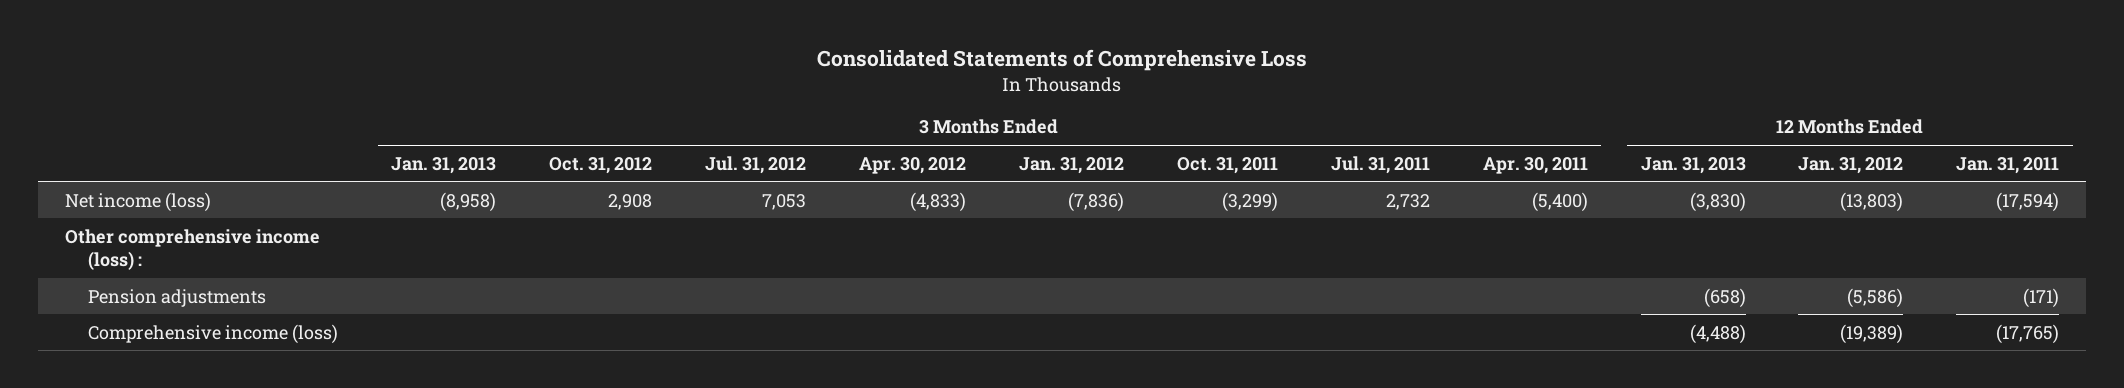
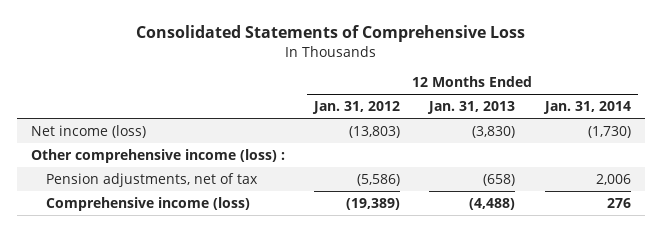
- | 3 Months Ended Jan. 31, 2013 | 3 Months Ended Oct. 31, 2012 | 3 Months Ended Jul. 31, 2012 | 3 Months Ended Apr. 30, 2012 | 3 Months Ended Jan. 31, 2012 | 3 Months Ended Oct. 31, 2011 | 3 Months Ended Jul. 31, 2011 | 3 Months Ended Apr. 30, 2011 | 12 Months Ended Jan. 31, 2013 | 12 Months Ended Jan. 31, 2012 | 12 Months Ended Jan. 31, 2011
+ | 12 Months Ended Jan. 31, 2012 | 12 Months Ended Jan. 31, 2013 | 12 Months Ended Jan. 31, 2014
- Pension adjustments | | | | | | | | | (658) | (5,586) | (171)
+ Pension adjustments, net of tax | (5,586) | (658) | 2,006

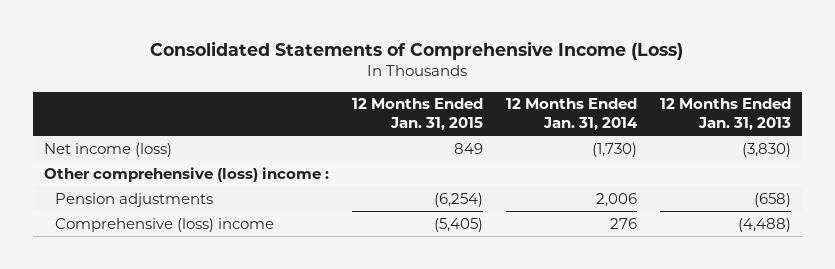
- Consolidated Statements of Comprehensive Loss
+ Consolidated Statements of Comprehensive Income (Loss)
- | 12 Months Ended Jan. 31, 2012 | 12 Months Ended Jan. 31, 2013 | 12 Months Ended Jan. 31, 2014
+ | 12 Months Ended Jan. 31, 2015 | 12 Months Ended Jan. 31, 2014 | 12 Months Ended Jan. 31, 2013
- Other comprehensive income (loss) :
- Pension adjustments, net of tax | (5,586) | (658) | 2,006
- Comprehensive income (loss) | (19,389) | (4,488) | 276
+ Other comprehensive (loss) income :
+ Pension adjustments | (6,254) | 2,006 | (658)
+ Comprehensive (loss) income | (5,405) | 276 | (4,488)

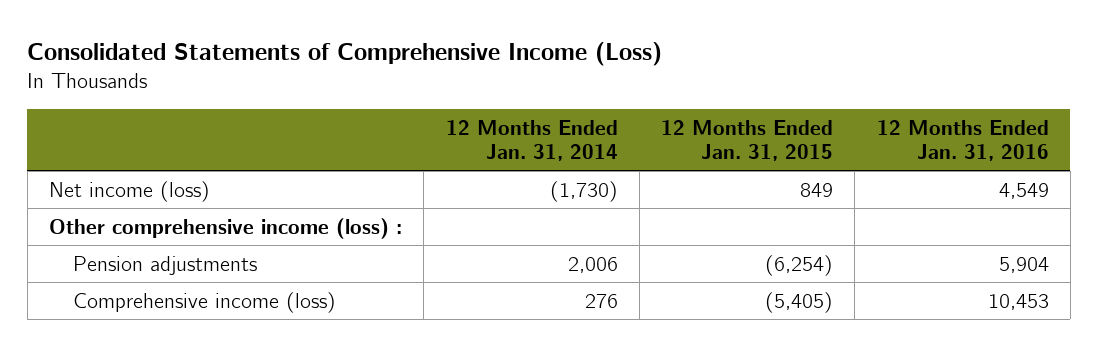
- | 12 Months Ended Jan. 31, 2015 | 12 Months Ended Jan. 31, 2014 | 12 Months Ended Jan. 31, 2013
+ | 12 Months Ended Jan. 31, 2014 | 12 Months Ended Jan. 31, 2015 | 12 Months Ended Jan. 31, 2016
- Other comprehensive (loss) income :
+ Other comprehensive income (loss) :
- Comprehensive (loss) income | (5,405) | 276 | (4,488)
+ Comprehensive income (loss) | 276 | (5,405) | 10,453

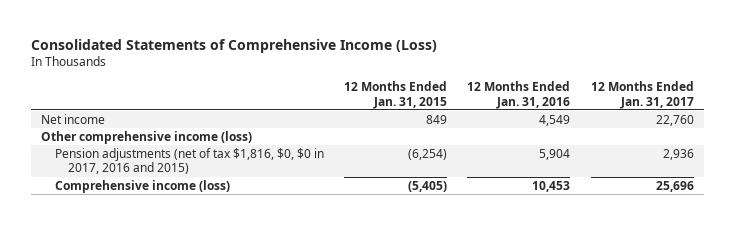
- | 12 Months Ended Jan. 31, 2014 | 12 Months Ended Jan. 31, 2015 | 12 Months Ended Jan. 31, 2016
+ | 12 Months Ended Jan. 31, 2015 | 12 Months Ended Jan. 31, 2016 | 12 Months Ended Jan. 31, 2017
- Net income (loss) | (1,730) | 849 | 4,549
- Other comprehensive income (loss) :
- Pension adjustments | 2,006 | (6,254) | 5,904
+ Net income | 849 | 4,549 | 22,760
+ Other comprehensive income (loss)
+ Pension adjustments (net of tax $1,816, $0, $0 in 2017, 2016 and 2015) | (6,254) | 5,904 | 2,936

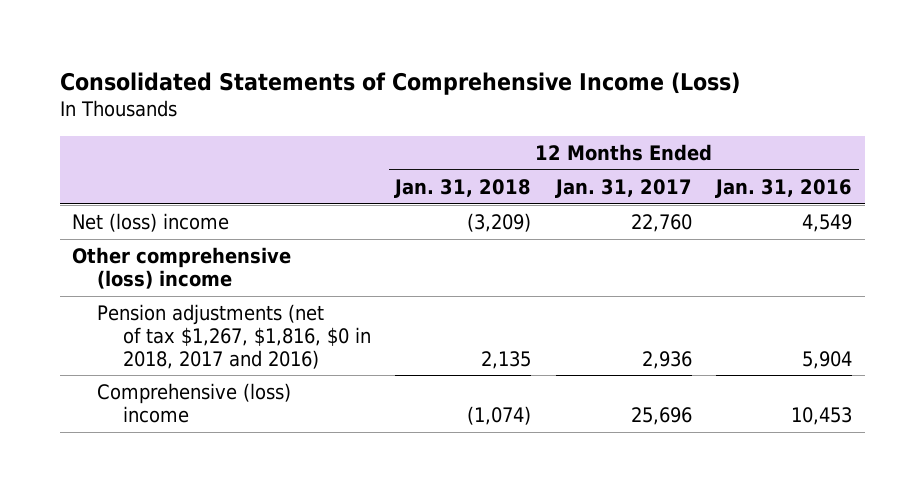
- | 12 Months Ended Jan. 31, 2015 | 12 Months Ended Jan. 31, 2016 | 12 Months Ended Jan. 31, 2017
+ | 12 Months Ended Jan. 31, 2018 | 12 Months Ended Jan. 31, 2017 | 12 Months Ended Jan. 31, 2016
- Net income | 849 | 4,549 | 22,760
- Other comprehensive income (loss)
- Pension adjustments (net of tax $1,816, $0, $0 in 2017, 2016 and 2015) | (6,254) | 5,904 | 2,936
- Comprehensive income (loss) | (5,405) | 10,453 | 25,696
+ Net (loss) income | (3,209) | 22,760 | 4,549
+ Other comprehensive (loss) income
+ Pension adjustments (net of tax $1,267, $1,816, $0 in 2018, 2017 and 2016) | 2,135 | 2,936 | 5,904
+ Comprehensive (loss) income | (1,074) | 25,696 | 10,453

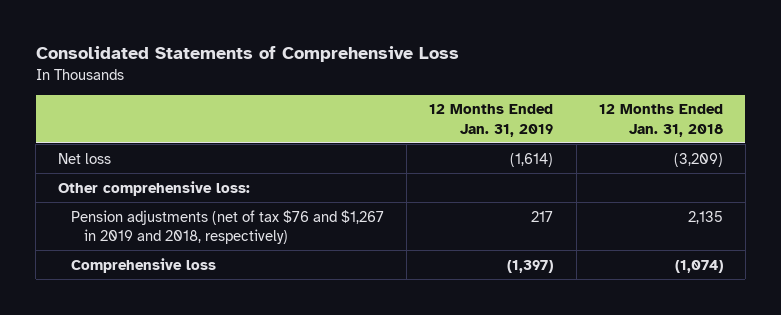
- Consolidated Statements of Comprehensive Income (Loss)
+ Consolidated Statements of Comprehensive Loss
- | 12 Months Ended Jan. 31, 2018 | 12 Months Ended Jan. 31, 2017 | 12 Months Ended Jan. 31, 2016
+ | 12 Months Ended Jan. 31, 2019 | 12 Months Ended Jan. 31, 2018
- Net (loss) income | (3,209) | 22,760 | 4,549
- Other comprehensive (loss) income
- Pension adjustments (net of tax $1,267, $1,816, $0 in 2018, 2017 and 2016) | 2,135 | 2,936 | 5,904
- Comprehensive (loss) income | (1,074) | 25,696 | 10,453
+ Net loss | (1,614) | (3,209)
+ Other comprehensive loss:
+ Pension adjustments (net of tax $76 and $1,267 in 2019 and 2018, respectively) | 217 | 2,135
+ Comprehensive loss | (1,397) | (1,074)

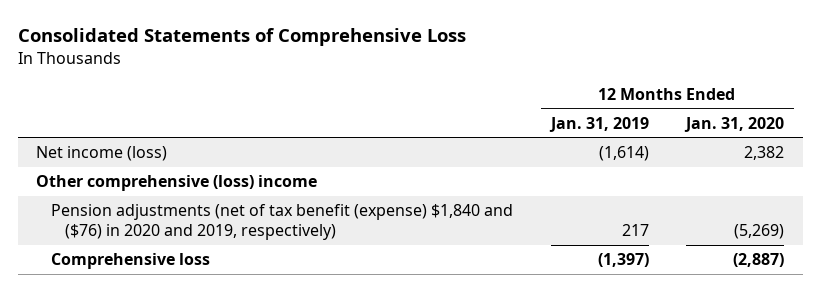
- | 12 Months Ended Jan. 31, 2019 | 12 Months Ended Jan. 31, 2018
+ | 12 Months Ended Jan. 31, 2019 | 12 Months Ended Jan. 31, 2020
- Net loss | (1,614) | (3,209)
- Other comprehensive loss:
- Pension adjustments (net of tax $76 and $1,267 in 2019 and 2018, respectively) | 217 | 2,135
+ Net income (loss) | (1,614) | 2,382
+ Other comprehensive (loss) income
+ Pension adjustments (net of tax benefit (expense) $1,840 and ($76) in 2020 and 2019, respectively) | 217 | (5,269)

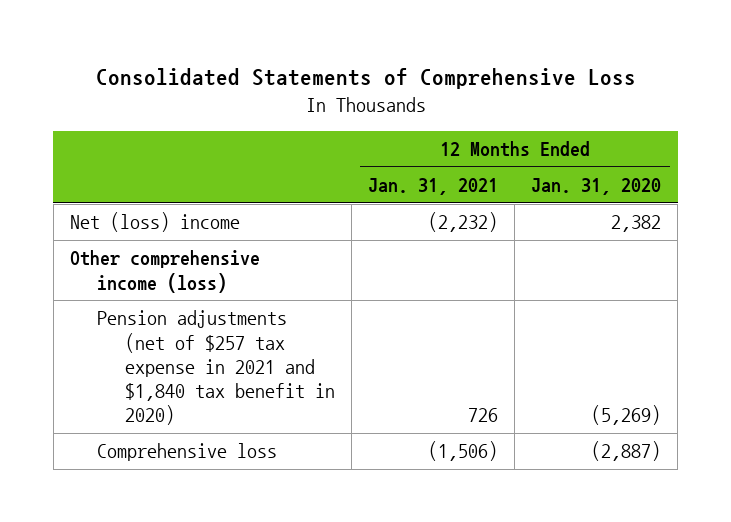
- | 12 Months Ended Jan. 31, 2019 | 12 Months Ended Jan. 31, 2020
+ | 12 Months Ended Jan. 31, 2021 | 12 Months Ended Jan. 31, 2020
- Net income (loss) | (1,614) | 2,382
- Other comprehensive (loss) income
- Pension adjustments (net of tax benefit (expense) $1,840 and ($76) in 2020 and 2019, respectively) | 217 | (5,269)
+ Net (loss) income | (2,232) | 2,382
+ Other comprehensive income (loss)
+ Pension adjustments (net of $257 tax expense in 2021 and $1,840 tax benefit in 2020) | 726 | (5,269)

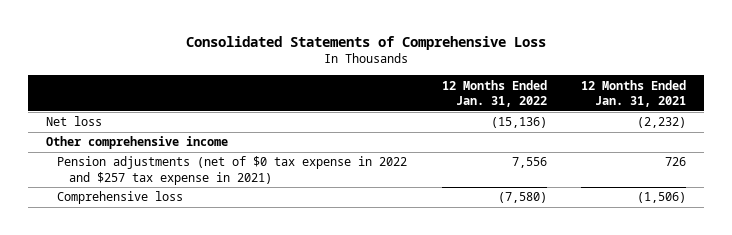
- | 12 Months Ended Jan. 31, 2021 | 12 Months Ended Jan. 31, 2020
+ | 12 Months Ended Jan. 31, 2022 | 12 Months Ended Jan. 31, 2021
- Net (loss) income | (2,232) | 2,382
- Other comprehensive income (loss)
- Pension adjustments (net of $257 tax expense in 2021 and $1,840 tax benefit in 2020) | 726 | (5,269)
+ Net loss | (15,136) | (2,232)
+ Other comprehensive income
+ Pension adjustments (net of $0 tax expense in 2022 and $257 tax expense in 2021) | 7,556 | 726

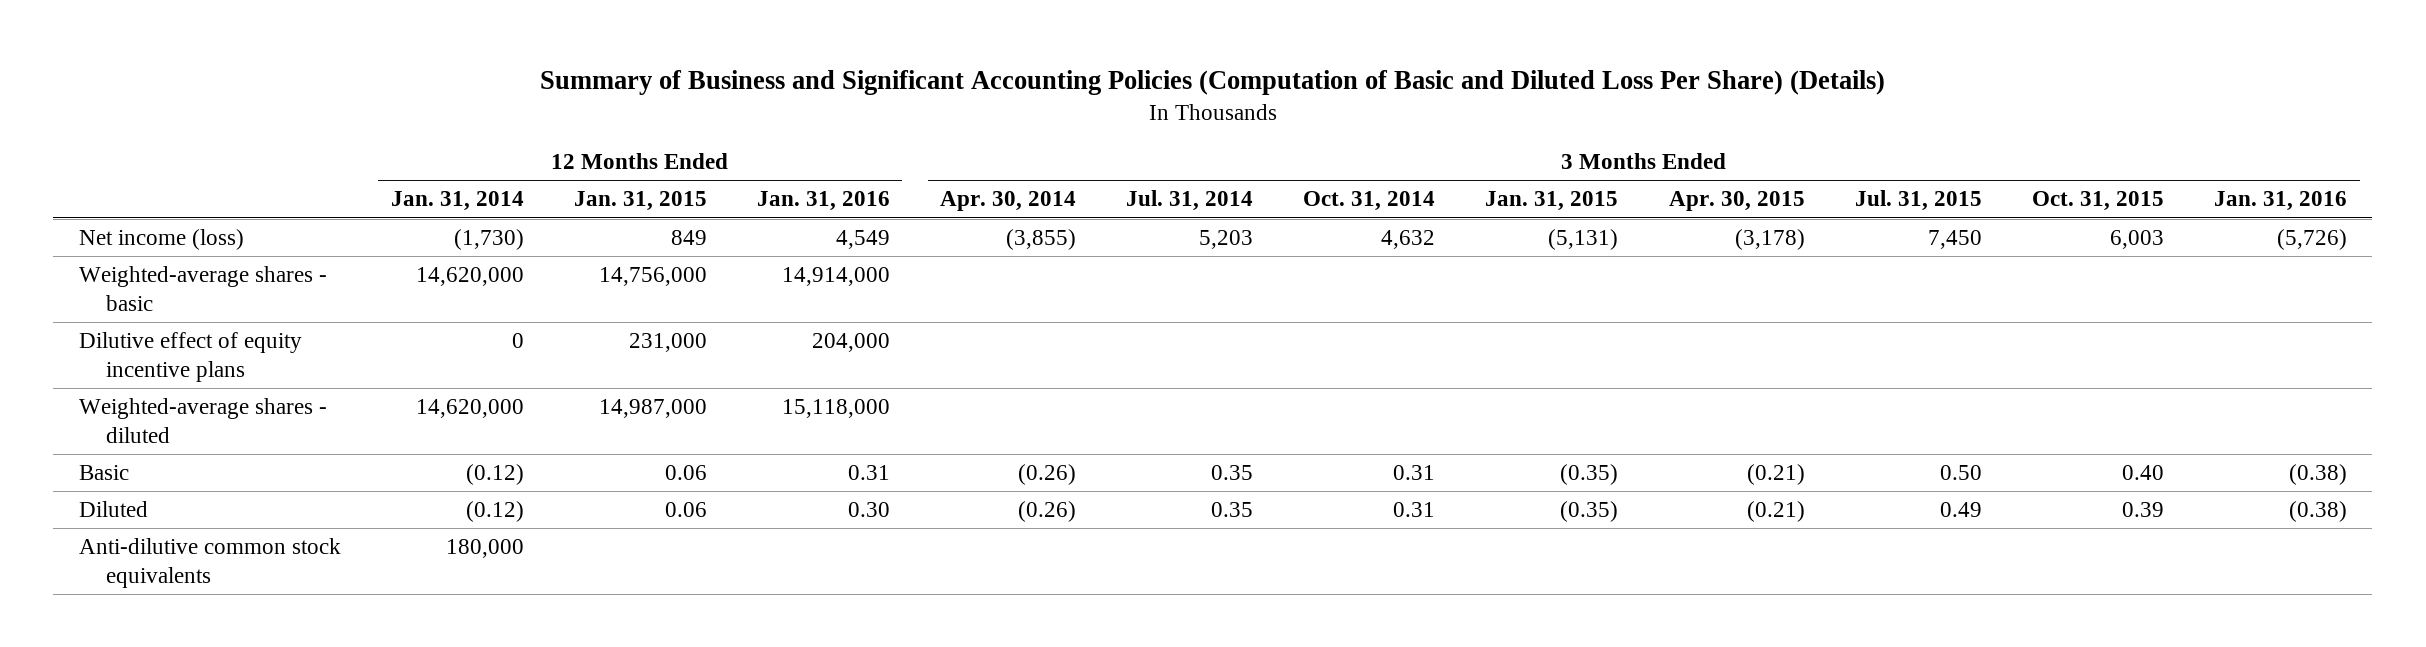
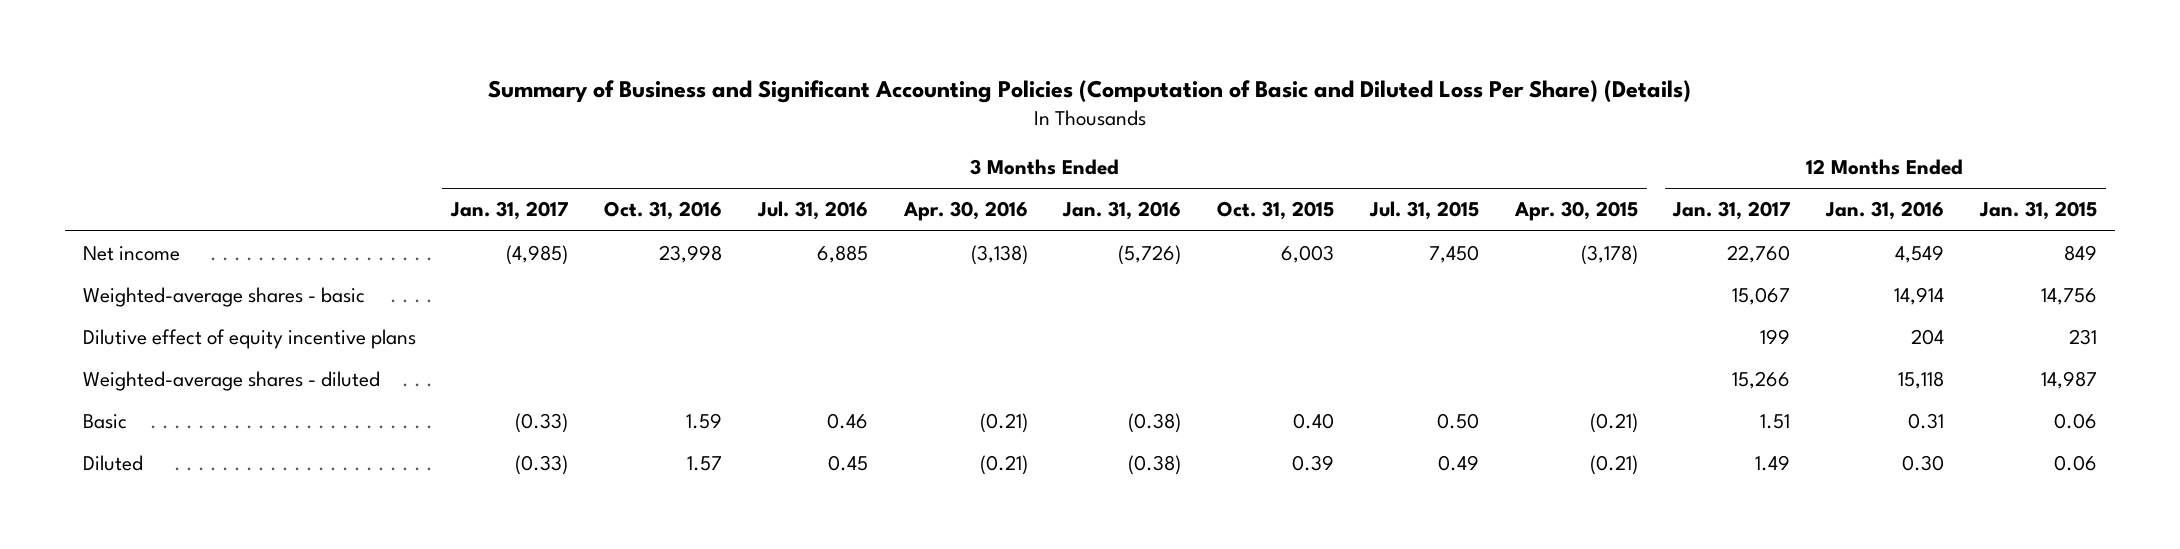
- | 12 Months Ended Jan. 31, 2014 | 12 Months Ended Jan. 31, 2015 | 12 Months Ended Jan. 31, 2016 | 3 Months Ended Apr. 30, 2014 | 3 Months Ended Jul. 31, 2014 | 3 Months Ended Oct. 31, 2014 | 3 Months Ended Jan. 31, 2015 | 3 Months Ended Apr. 30, 2015 | 3 Months Ended Jul. 31, 2015 | 3 Months Ended Oct. 31, 2015 | 3 Months Ended Jan. 31, 2016
+ | 3 Months Ended Jan. 31, 2017 | 3 Months Ended Oct. 31, 2016 | 3 Months Ended Jul. 31, 2016 | 3 Months Ended Apr. 30, 2016 | 3 Months Ended Jan. 31, 2016 | 3 Months Ended Oct. 31, 2015 | 3 Months Ended Jul. 31, 2015 | 3 Months Ended Apr. 30, 2015 | 12 Months Ended Jan. 31, 2017 | 12 Months Ended Jan. 31, 2016 | 12 Months Ended Jan. 31, 2015
- Net income (loss) | (1,730) | 849 | 4,549 | (3,855) | 5,203 | 4,632 | (5,131) | (3,178) | 7,450 | 6,003 | (5,726)
- Weighted-average shares - basic | 14,620,000 | 14,756,000 | 14,914,000 | | | | | | | |
- Dilutive effect of equity incentive plans | 0 | 231,000 | 204,000 | | | | | | | |
- Weighted-average shares - diluted | 14,620,000 | 14,987,000 | 15,118,000 | | | | | | | |
+ Net income | (4,985) | 23,998 | 6,885 | (3,138) | (5,726) | 6,003 | 7,450 | (3,178) | 22,760 | 4,549 | 849
+ Weighted-average shares - basic | | | | | | | | | 15,067 | 14,914 | 14,756
+ Dilutive effect of equity incentive plans | | | | | | | | | 199 | 204 | 231
+ Weighted-average shares - diluted | | | | | | | | | 15,266 | 15,118 | 14,987
- Anti-dilutive common stock equivalents | 180,000 | | | | | | | | | |

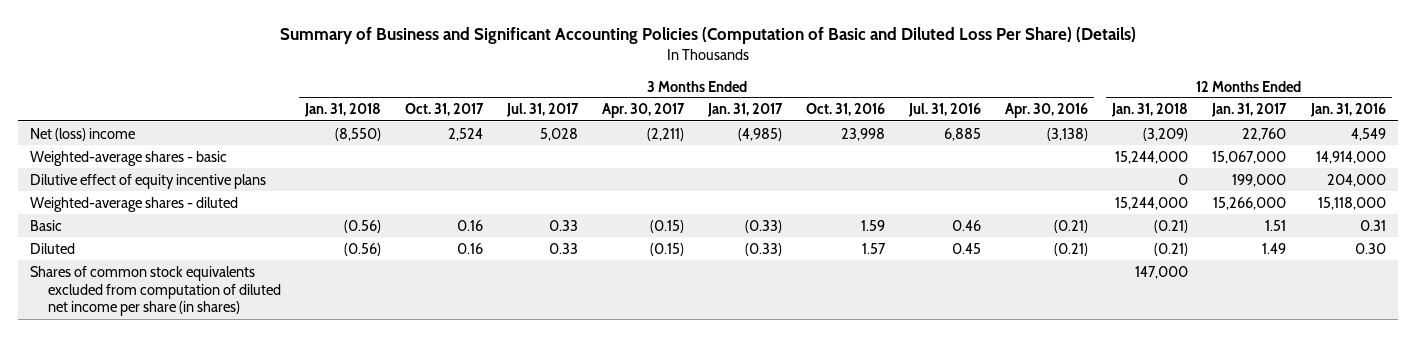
- | 3 Months Ended Jan. 31, 2017 | 3 Months Ended Oct. 31, 2016 | 3 Months Ended Jul. 31, 2016 | 3 Months Ended Apr. 30, 2016 | 3 Months Ended Jan. 31, 2016 | 3 Months Ended Oct. 31, 2015 | 3 Months Ended Jul. 31, 2015 | 3 Months Ended Apr. 30, 2015 | 12 Months Ended Jan. 31, 2017 | 12 Months Ended Jan. 31, 2016 | 12 Months Ended Jan. 31, 2015
+ | 3 Months Ended Jan. 31, 2018 | 3 Months Ended Oct. 31, 2017 | 3 Months Ended Jul. 31, 2017 | 3 Months Ended Apr. 30, 2017 | 3 Months Ended Jan. 31, 2017 | 3 Months Ended Oct. 31, 2016 | 3 Months Ended Jul. 31, 2016 | 3 Months Ended Apr. 30, 2016 | 12 Months Ended Jan. 31, 2018 | 12 Months Ended Jan. 31, 2017 | 12 Months Ended Jan. 31, 2016
- Net income | (4,985) | 23,998 | 6,885 | (3,138) | (5,726) | 6,003 | 7,450 | (3,178) | 22,760 | 4,549 | 849
- Weighted-average shares - basic | | | | | | | | | 15,067 | 14,914 | 14,756
- Dilutive effect of equity incentive plans | | | | | | | | | 199 | 204 | 231
- Weighted-average shares - diluted | | | | | | | | | 15,266 | 15,118 | 14,987
+ Net (loss) income | (8,550) | 2,524 | 5,028 | (2,211) | (4,985) | 23,998 | 6,885 | (3,138) | (3,209) | 22,760 | 4,549
+ Weighted-average shares - basic | | | | | | | | | 15,244,000 | 15,067,000 | 14,914,000
+ Dilutive effect of equity incentive plans | | | | | | | | | 0 | 199,000 | 204,000
+ Weighted-average shares - diluted | | | | | | | | | 15,244,000 | 15,266,000 | 15,118,000
+ Shares of common stock equivalents excluded from computation of diluted net income per share (in shares) | | | | | | | | | 147,000 | |

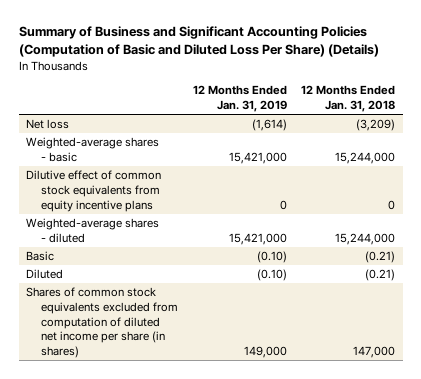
- | 3 Months Ended Jan. 31, 2018 | 3 Months Ended Oct. 31, 2017 | 3 Months Ended Jul. 31, 2017 | 3 Months Ended Apr. 30, 2017 | 3 Months Ended Jan. 31, 2017 | 3 Months Ended Oct. 31, 2016 | 3 Months Ended Jul. 31, 2016 | 3 Months Ended Apr. 30, 2016 | 12 Months Ended Jan. 31, 2018 | 12 Months Ended Jan. 31, 2017 | 12 Months Ended Jan. 31, 2016
+ | 12 Months Ended Jan. 31, 2019 | 12 Months Ended Jan. 31, 2018
- Net (loss) income | (8,550) | 2,524 | 5,028 | (2,211) | (4,985) | 23,998 | 6,885 | (3,138) | (3,209) | 22,760 | 4,549
+ Net loss | (1,614) | (3,209)
- Dilutive effect of equity incentive plans | | | | | | | | | 0 | 199,000 | 204,000
+ Dilutive effect of common stock equivalents from equity incentive plans | 0 | 0

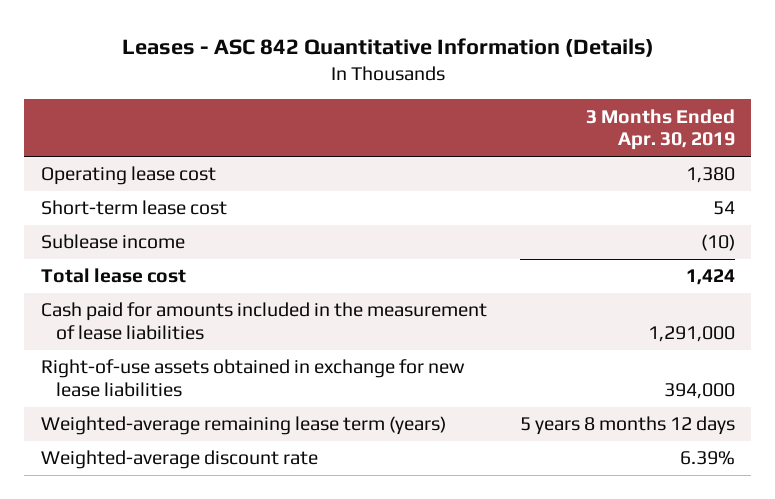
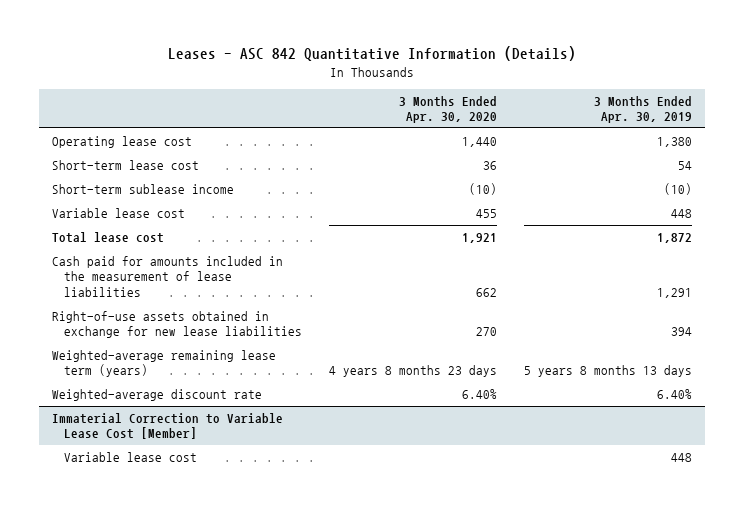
- | 3 Months Ended Apr. 30, 2019
+ | 3 Months Ended Apr. 30, 2020 | 3 Months Ended Apr. 30, 2019
- Sublease income | (10)
- Total lease cost | 1,424
- Cash paid for amounts included in the measurement of lease liabilities | 1,291,000
- Right-of-use assets obtained in exchange for new lease liabilities | 394,000
- Weighted-average remaining lease term (years) | 5 years 8 months 12 days
- Weighted-average discount rate | 6.39%
+ Short-term sublease income | (10) | (10)
+ Variable lease cost | 455 | 448
+ Total lease cost | 1,921 | 1,872
+ Cash paid for amounts included in the measurement of lease liabilities | 662 | 1,291
+ Right-of-use assets obtained in exchange for new lease liabilities | 270 | 394
+ Weighted-average remaining lease term (years) | 4 years 8 months 23 days | 5 years 8 months 13 days
+ Weighted-average discount rate | 6.40% | 6.40%
+ Immaterial Correction to Variable Lease Cost [Member]
+ Variable lease cost | | 448

